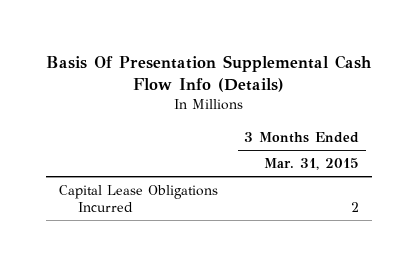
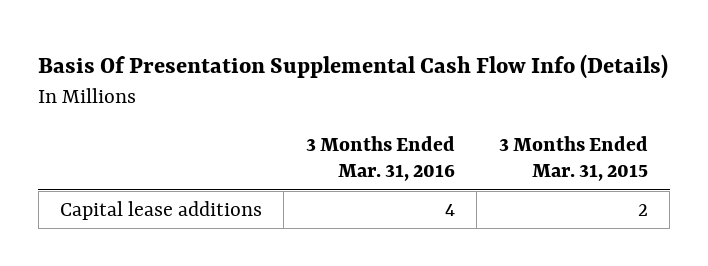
- | 3 Months Ended Mar. 31, 2015
+ | 3 Months Ended Mar. 31, 2016 | 3 Months Ended Mar. 31, 2015
- Capital Lease Obligations Incurred | 2
+ Capital lease additions | 4 | 2

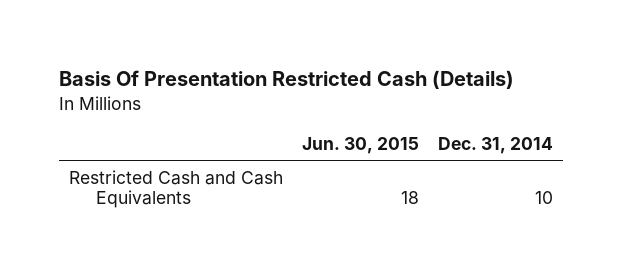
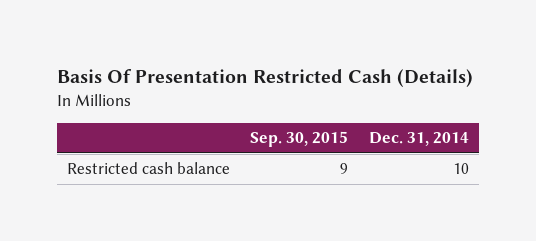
- | Jun. 30, 2015 | Dec. 31, 2014
+ | Sep. 30, 2015 | Dec. 31, 2014
- Restricted Cash and Cash Equivalents | 18 | 10
+ Restricted cash balance | 9 | 10

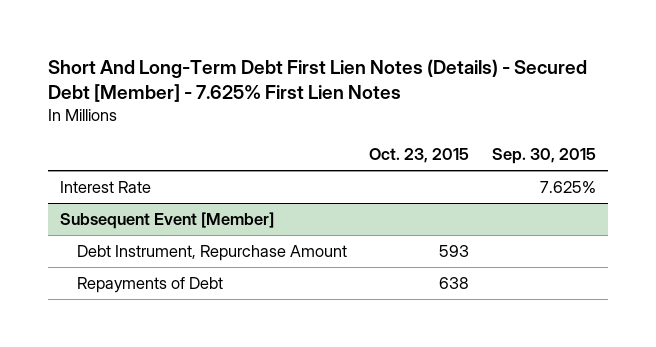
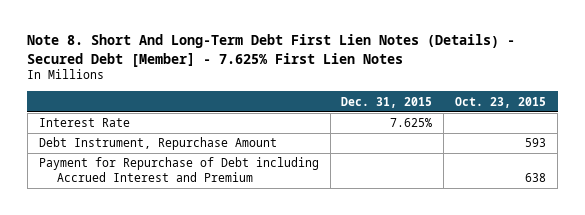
- Short And Long-Term Debt First Lien Notes (Details) - Secured Debt [Member] - 7.625% First Lien Notes
+ Note 8. Short And Long-Term Debt First Lien Notes (Details) - Secured Debt [Member] - 7.625% First Lien Notes
- | Oct. 23, 2015 | Sep. 30, 2015
+ | Dec. 31, 2015 | Oct. 23, 2015
- Subsequent Event [Member]
- Repayments of Debt | 638 |
+ Payment for Repurchase of Debt including Accrued Interest and Premium | | 638

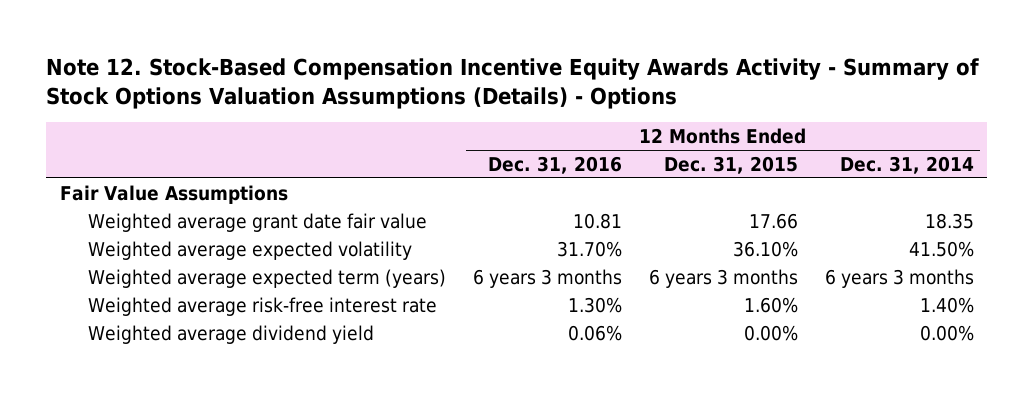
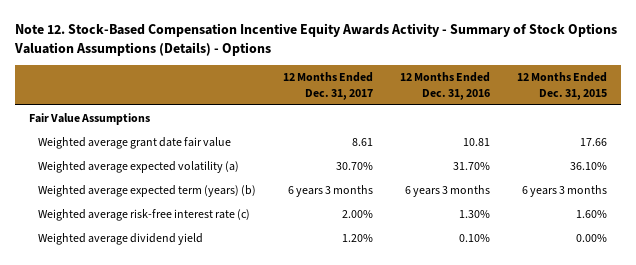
- | 12 Months Ended Dec. 31, 2016 | 12 Months Ended Dec. 31, 2015 | 12 Months Ended Dec. 31, 2014
+ | 12 Months Ended Dec. 31, 2017 | 12 Months Ended Dec. 31, 2016 | 12 Months Ended Dec. 31, 2015
- Weighted average expected volatility | 31.70% | 36.10% | 41.50%
- Weighted average expected term (years) | 6 years 3 months | 6 years 3 months | 6 years 3 months
- Weighted average risk-free interest rate | 1.30% | 1.60% | 1.40%
- Weighted average dividend yield | 0.06% | 0.00% | 0.00%
+ Weighted average expected volatility (a) | 30.70% | 31.70% | 36.10%
+ Weighted average expected term (years) (b) | 6 years 3 months | 6 years 3 months | 6 years 3 months
+ Weighted average risk-free interest rate (c) | 2.00% | 1.30% | 1.60%
+ Weighted average dividend yield | 1.20% | 0.10% | 0.00%

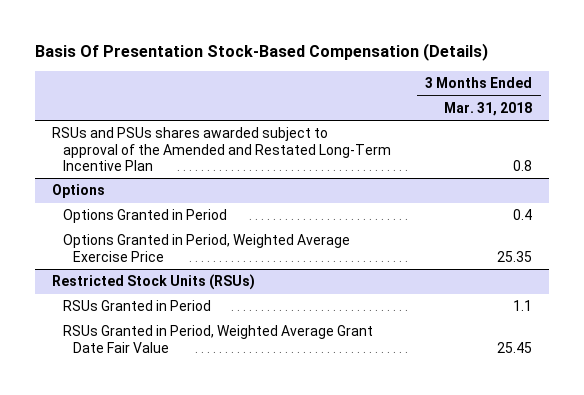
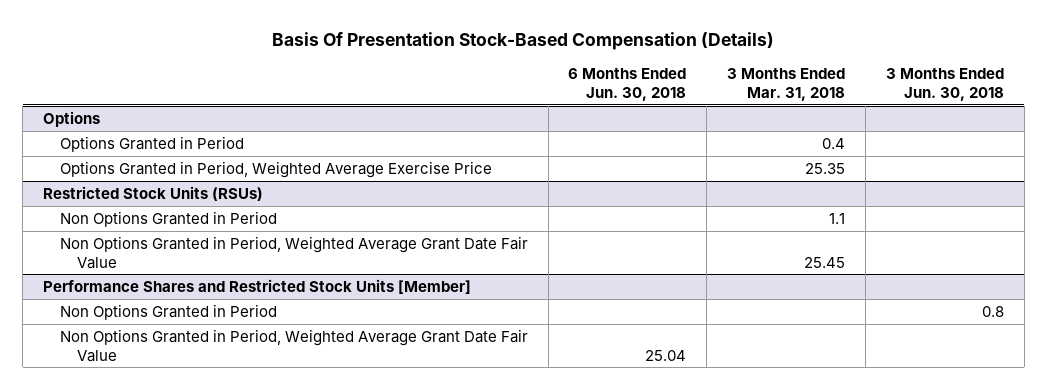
- | 3 Months Ended Mar. 31, 2018
+ | 6 Months Ended Jun. 30, 2018 | 3 Months Ended Mar. 31, 2018 | 3 Months Ended Jun. 30, 2018
- RSUs and PSUs shares awarded subject to approval of the Amended and Restated Long-Term Incentive Plan | 0.8
@ Restricted Stock Units (RSUs)
- RSUs Granted in Period | 1.1
- RSUs Granted in Period, Weighted Average Grant Date Fair Value | 25.45
+ Non Options Granted in Period | | 1.1 |
+ Non Options Granted in Period, Weighted Average Grant Date Fair Value | | 25.45 |
+ Performance Shares and Restricted Stock Units [Member]
+ Non Options Granted in Period | | | 0.8
+ Non Options Granted in Period, Weighted Average Grant Date Fair Value | 25.04 | |

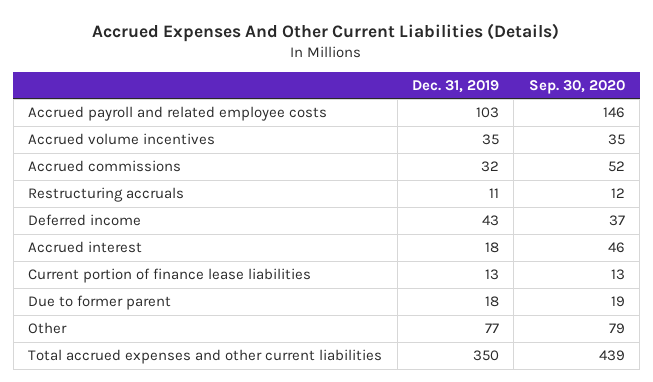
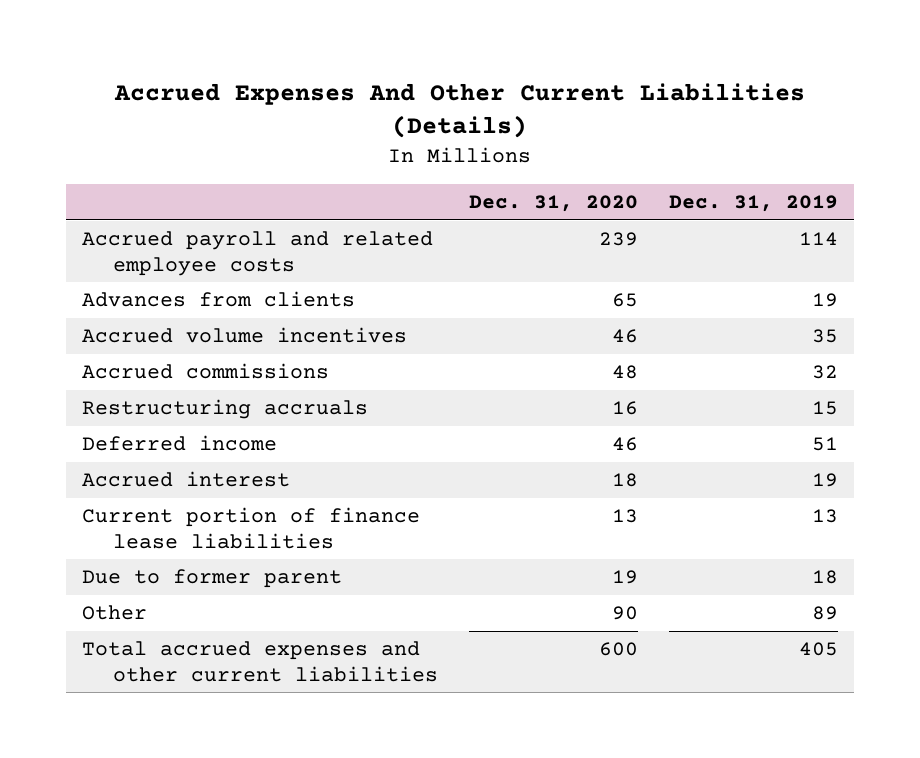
- | Dec. 31, 2019 | Sep. 30, 2020
+ | Dec. 31, 2020 | Dec. 31, 2019
- Accrued payroll and related employee costs | 103 | 146
+ Accrued payroll and related employee costs | 239 | 114
+ Advances from clients | 65 | 19
- Restructuring accruals | 11 | 12
- Deferred income | 43 | 37
- Accrued interest | 18 | 46
+ Restructuring accruals | 16 | 15
+ Deferred income | 46 | 51
+ Accrued interest | 18 | 19
- Other | 77 | 79
- Total accrued expenses and other current liabilities | 350 | 439
+ Other | 90 | 89
+ Total accrued expenses and other current liabilities | 600 | 405

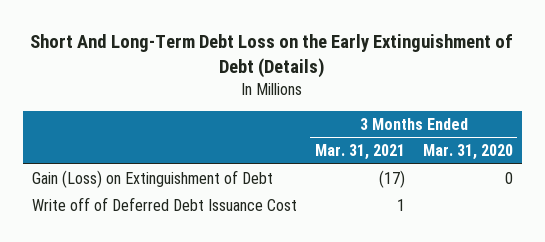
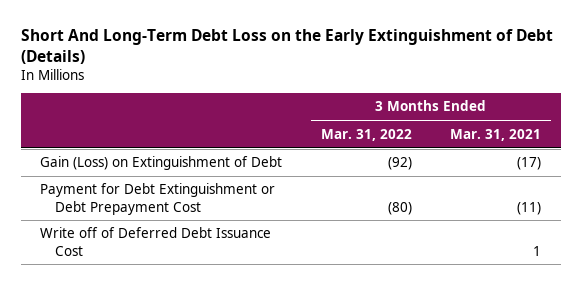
- | 3 Months Ended Mar. 31, 2021 | 3 Months Ended Mar. 31, 2020
+ | 3 Months Ended Mar. 31, 2022 | 3 Months Ended Mar. 31, 2021
+ Payment for Debt Extinguishment or Debt Prepayment Cost | (80) | (11)

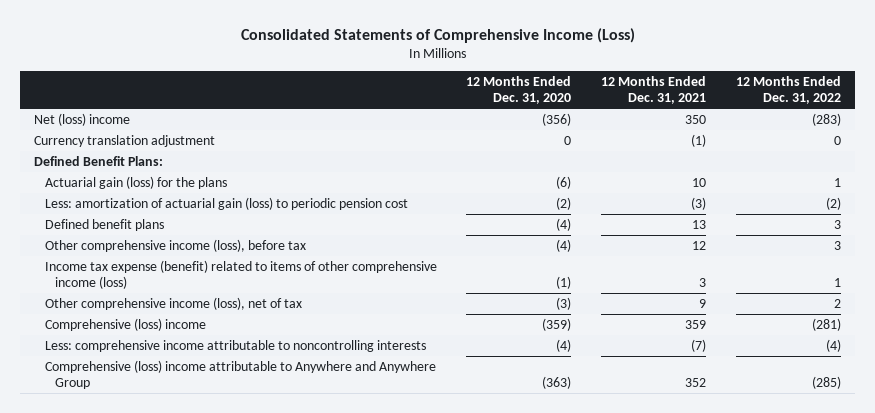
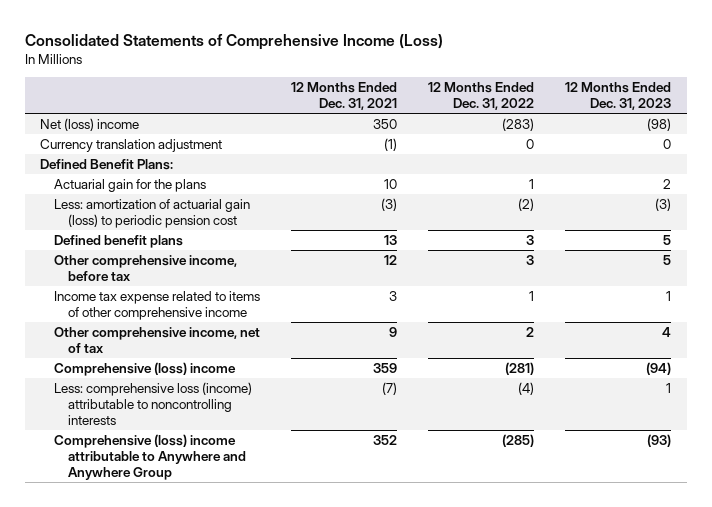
- | 12 Months Ended Dec. 31, 2020 | 12 Months Ended Dec. 31, 2021 | 12 Months Ended Dec. 31, 2022
+ | 12 Months Ended Dec. 31, 2021 | 12 Months Ended Dec. 31, 2022 | 12 Months Ended Dec. 31, 2023
- Actuarial gain (loss) for the plans | (6) | 10 | 1
+ Actuarial gain for the plans | 10 | 1 | 2
- Other comprehensive income (loss), before tax | (4) | 12 | 3
- Income tax expense (benefit) related to items of other comprehensive income (loss) | (1) | 3 | 1
- Other comprehensive income (loss), net of tax | (3) | 9 | 2
+ Other comprehensive income, before tax | 12 | 3 | 5
+ Income tax expense related to items of other comprehensive income | 3 | 1 | 1
+ Other comprehensive income, net of tax | 9 | 2 | 4
- Less: comprehensive income attributable to noncontrolling interests | (4) | (7) | (4)
+ Less: comprehensive loss (income) attributable to noncontrolling interests | (7) | (4) | 1

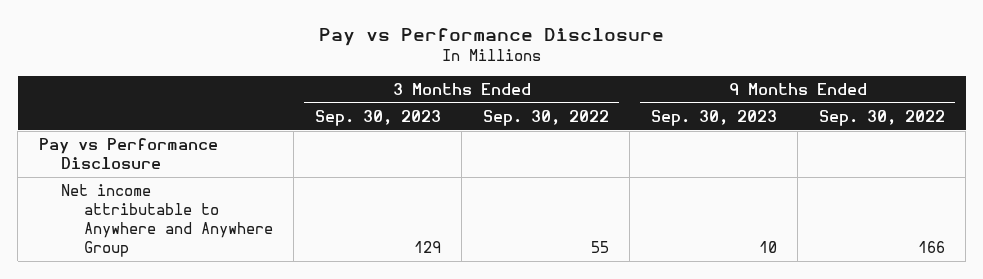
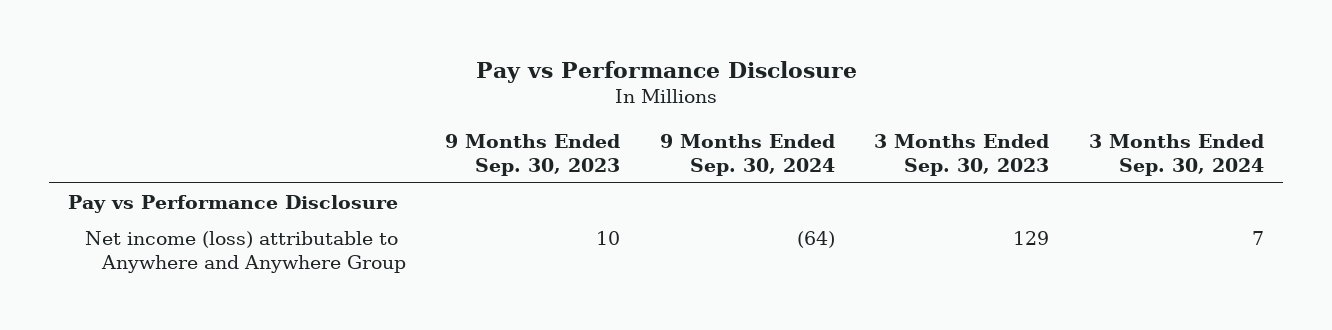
- | 3 Months Ended Sep. 30, 2023 | 3 Months Ended Sep. 30, 2022 | 9 Months Ended Sep. 30, 2023 | 9 Months Ended Sep. 30, 2022
+ | 9 Months Ended Sep. 30, 2023 | 9 Months Ended Sep. 30, 2024 | 3 Months Ended Sep. 30, 2023 | 3 Months Ended Sep. 30, 2024
- Net income attributable to Anywhere and Anywhere Group | 129 | 55 | 10 | 166
+ Net income (loss) attributable to Anywhere and Anywhere Group | 10 | (64) | 129 | 7

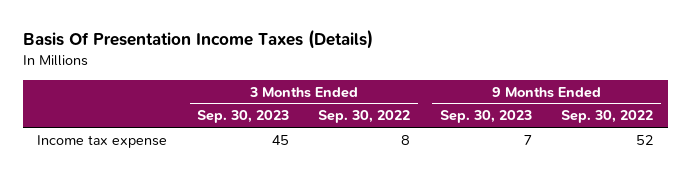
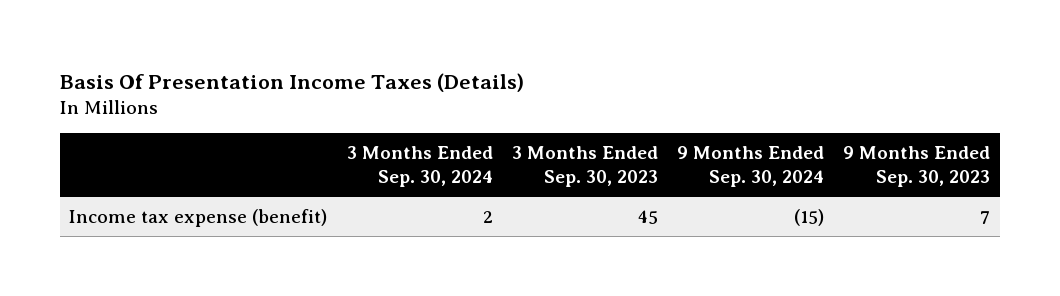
- | 3 Months Ended Sep. 30, 2023 | 3 Months Ended Sep. 30, 2022 | 9 Months Ended Sep. 30, 2023 | 9 Months Ended Sep. 30, 2022
+ | 3 Months Ended Sep. 30, 2024 | 3 Months Ended Sep. 30, 2023 | 9 Months Ended Sep. 30, 2024 | 9 Months Ended Sep. 30, 2023
- Income tax expense | 45 | 8 | 7 | 52
+ Income tax expense (benefit) | 2 | 45 | (15) | 7

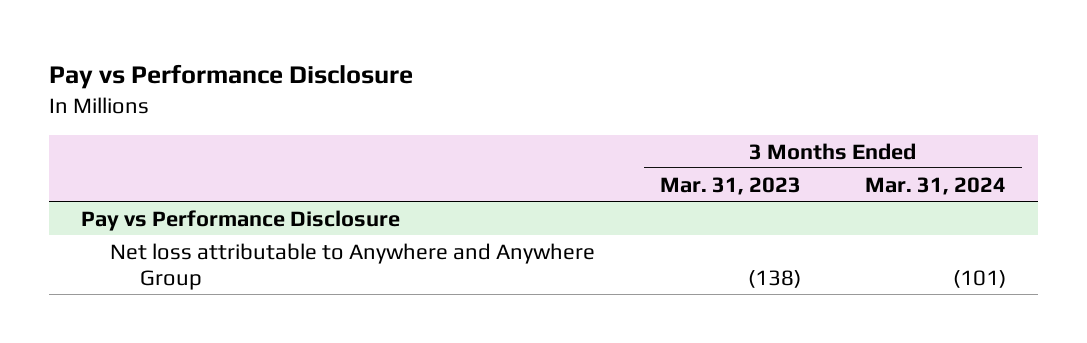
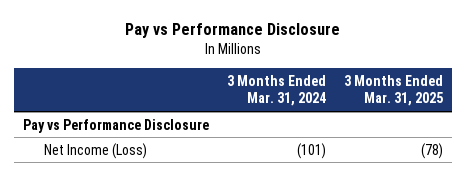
- | 3 Months Ended Mar. 31, 2023 | 3 Months Ended Mar. 31, 2024
+ | 3 Months Ended Mar. 31, 2024 | 3 Months Ended Mar. 31, 2025
- Net loss attributable to Anywhere and Anywhere Group | (138) | (101)
+ Net Income (Loss) | (101) | (78)

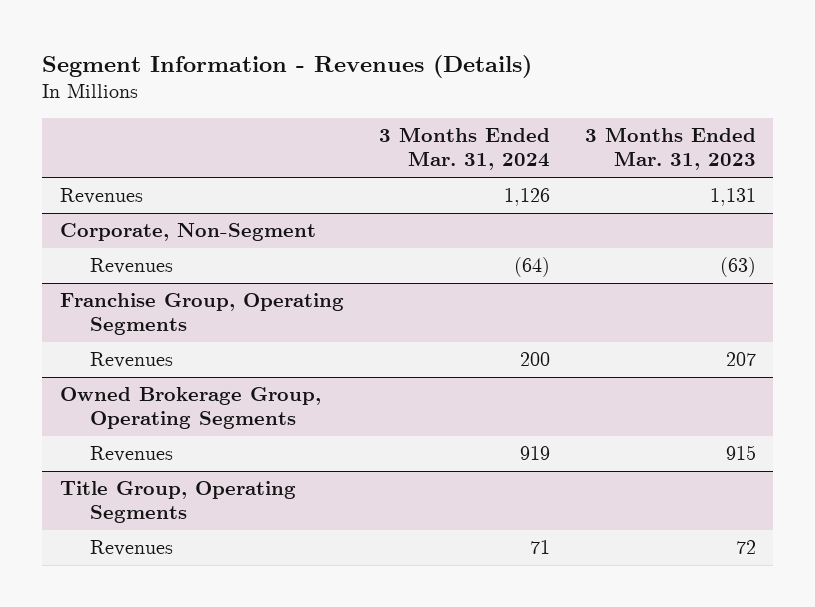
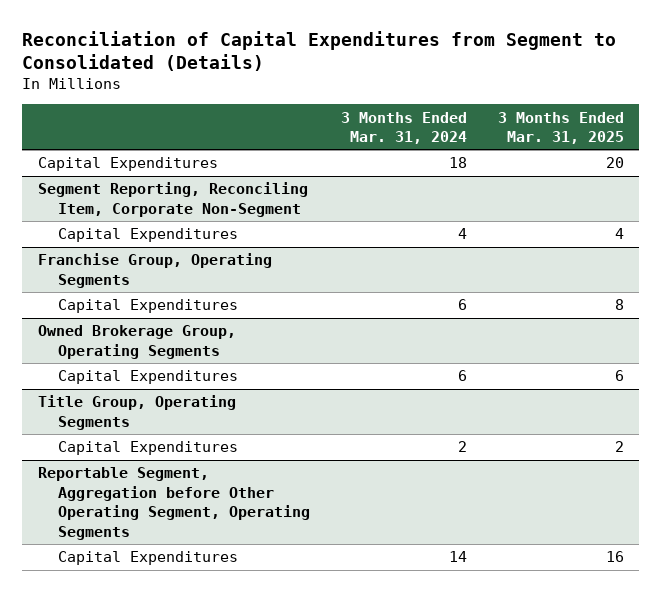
- Segment Information - Revenues (Details)
+ Reconciliation of Capital Expenditures from Segment to Consolidated (Details)
- | 3 Months Ended Mar. 31, 2024 | 3 Months Ended Mar. 31, 2023
+ | 3 Months Ended Mar. 31, 2024 | 3 Months Ended Mar. 31, 2025
- Revenues | 1,126 | 1,131
- Corporate, Non-Segment
- Revenues | (64) | (63)
+ Capital Expenditures | 18 | 20
+ Segment Reporting, Reconciling Item, Corporate Non-Segment
+ Capital Expenditures | 4 | 4
@ Franchise Group, Operating Segments
- Revenues | 200 | 207
+ Capital Expenditures | 6 | 8
@ Owned Brokerage Group, Operating Segments
- Revenues | 919 | 915
+ Capital Expenditures | 6 | 6
@ Title Group, Operating Segments
- Revenues | 71 | 72
+ Capital Expenditures | 2 | 2
+ Reportable Segment, Aggregation before Other Operating Segment, Operating Segments
+ Capital Expenditures | 14 | 16

